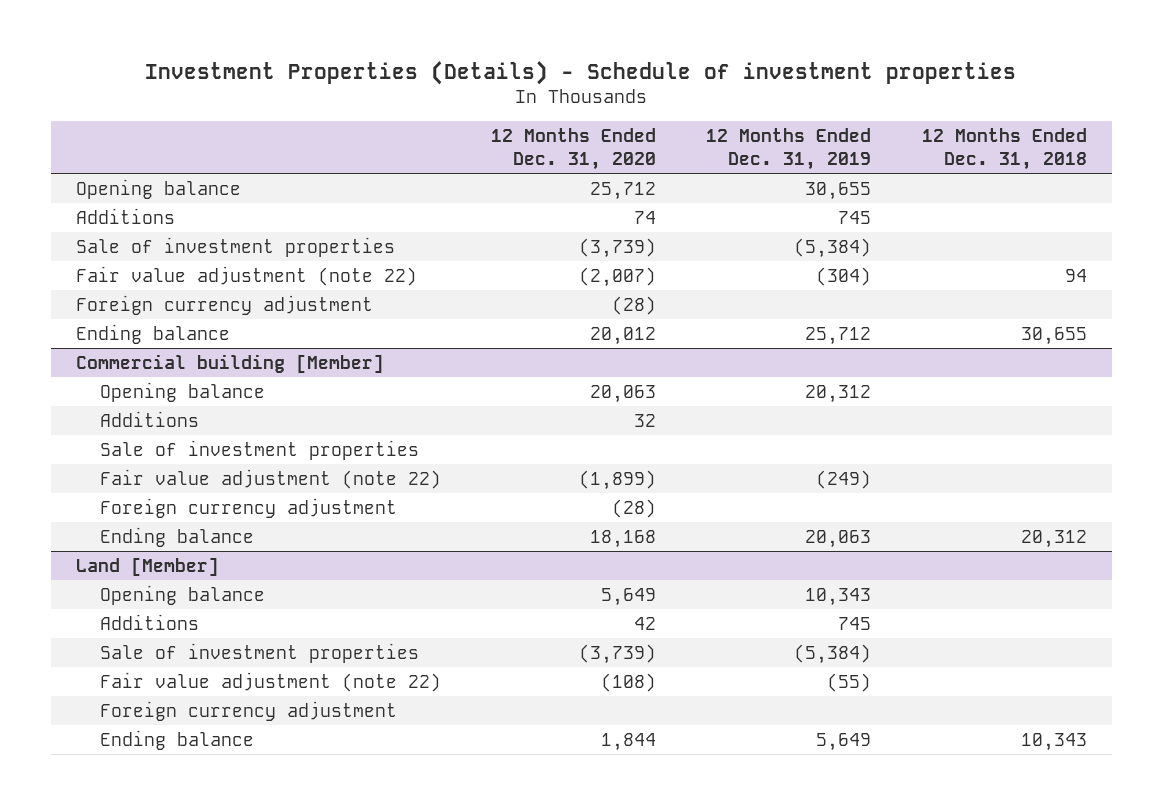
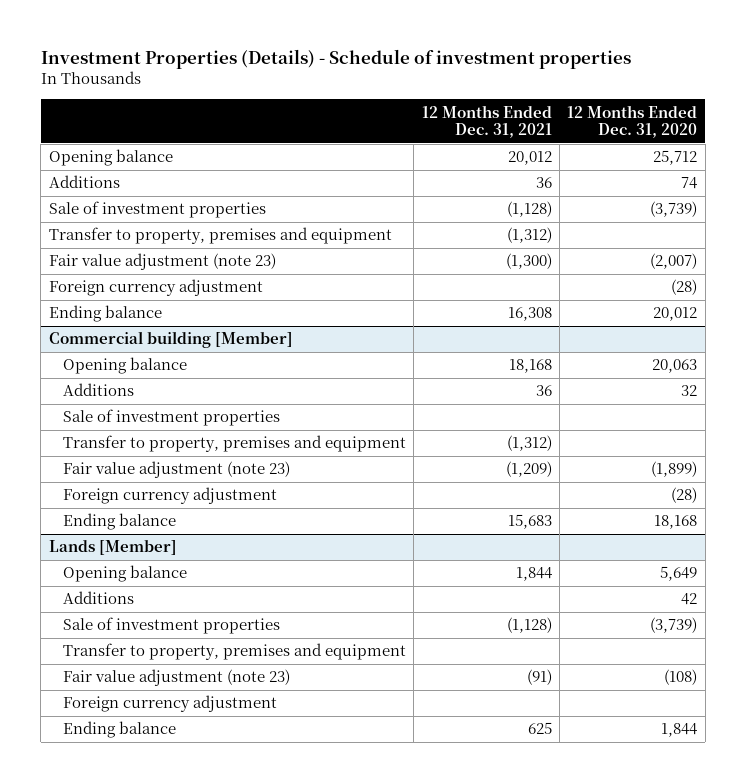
- | 12 Months Ended Dec. 31, 2020 | 12 Months Ended Dec. 31, 2019 | 12 Months Ended Dec. 31, 2018
+ | 12 Months Ended Dec. 31, 2021 | 12 Months Ended Dec. 31, 2020
- Fair value adjustment (note 22) | (2,007) | (304) | 94
+ Transfer to property, premises and equipment | (1,312) |
+ Fair value adjustment (note 23) | (1,300) | (2,007)
@ Commercial building [Member]
- Fair value adjustment (note 22) | (1,899) | (249) |
+ Transfer to property, premises and equipment | (1,312) |
+ Fair value adjustment (note 23) | (1,209) | (1,899)
- Land [Member]
+ Lands [Member]
- Fair value adjustment (note 22) | (108) | (55) |
+ Transfer to property, premises and equipment
+ Fair value adjustment (note 23) | (91) | (108)

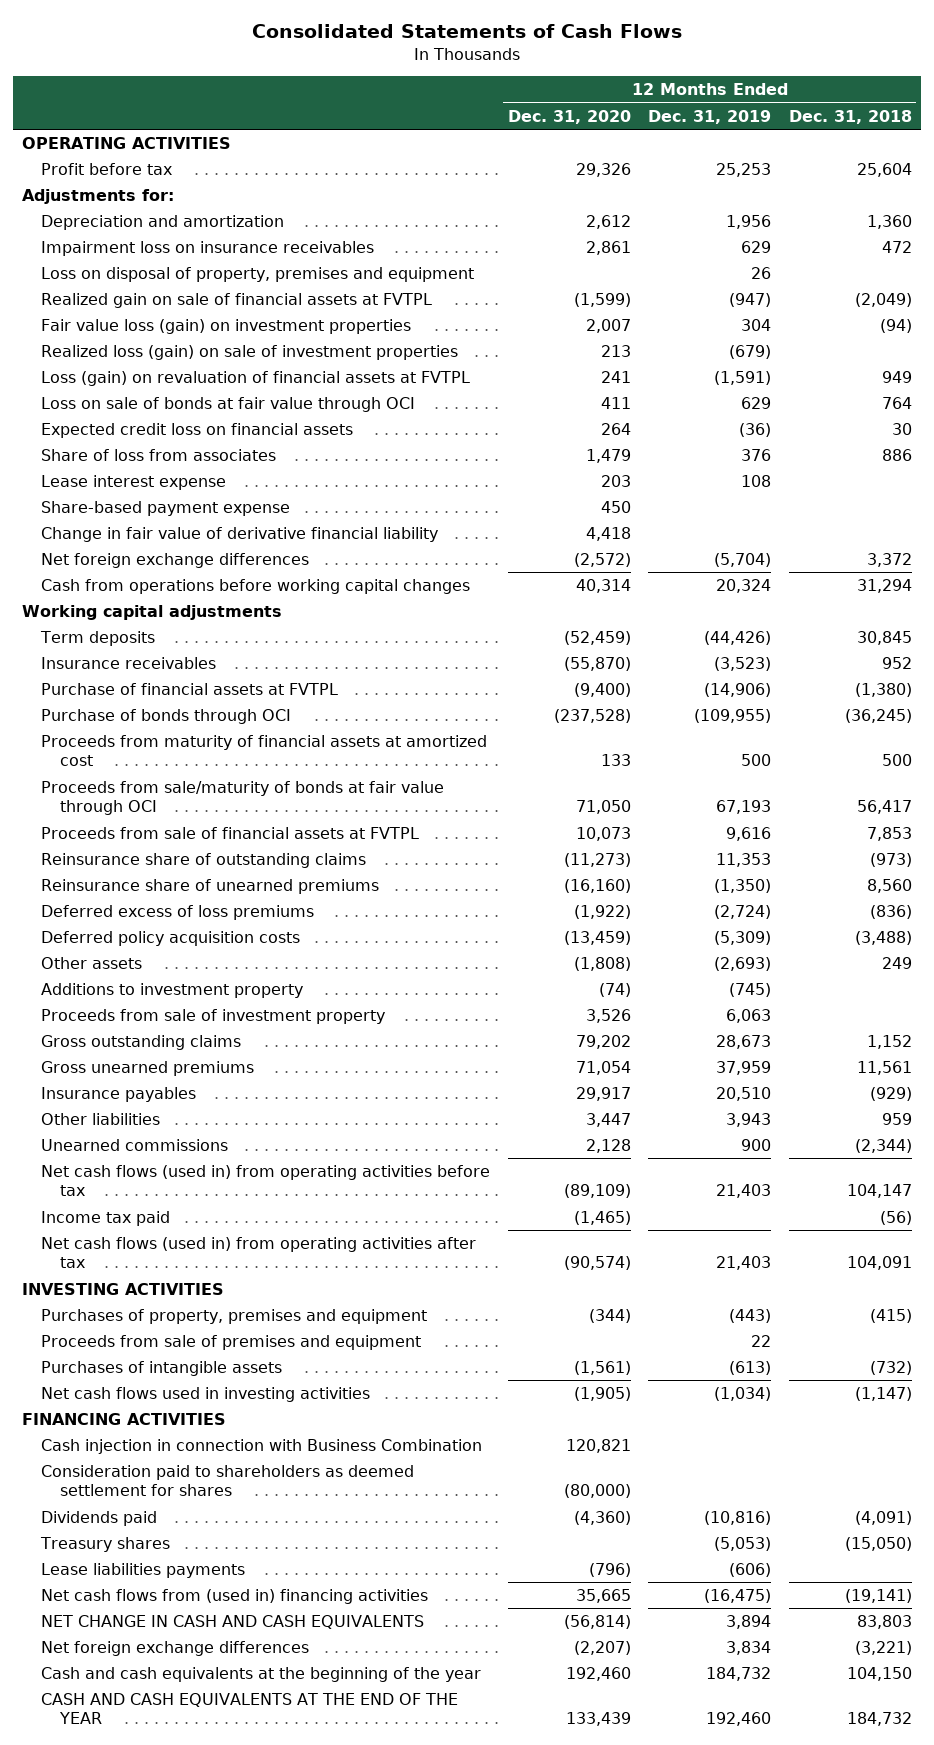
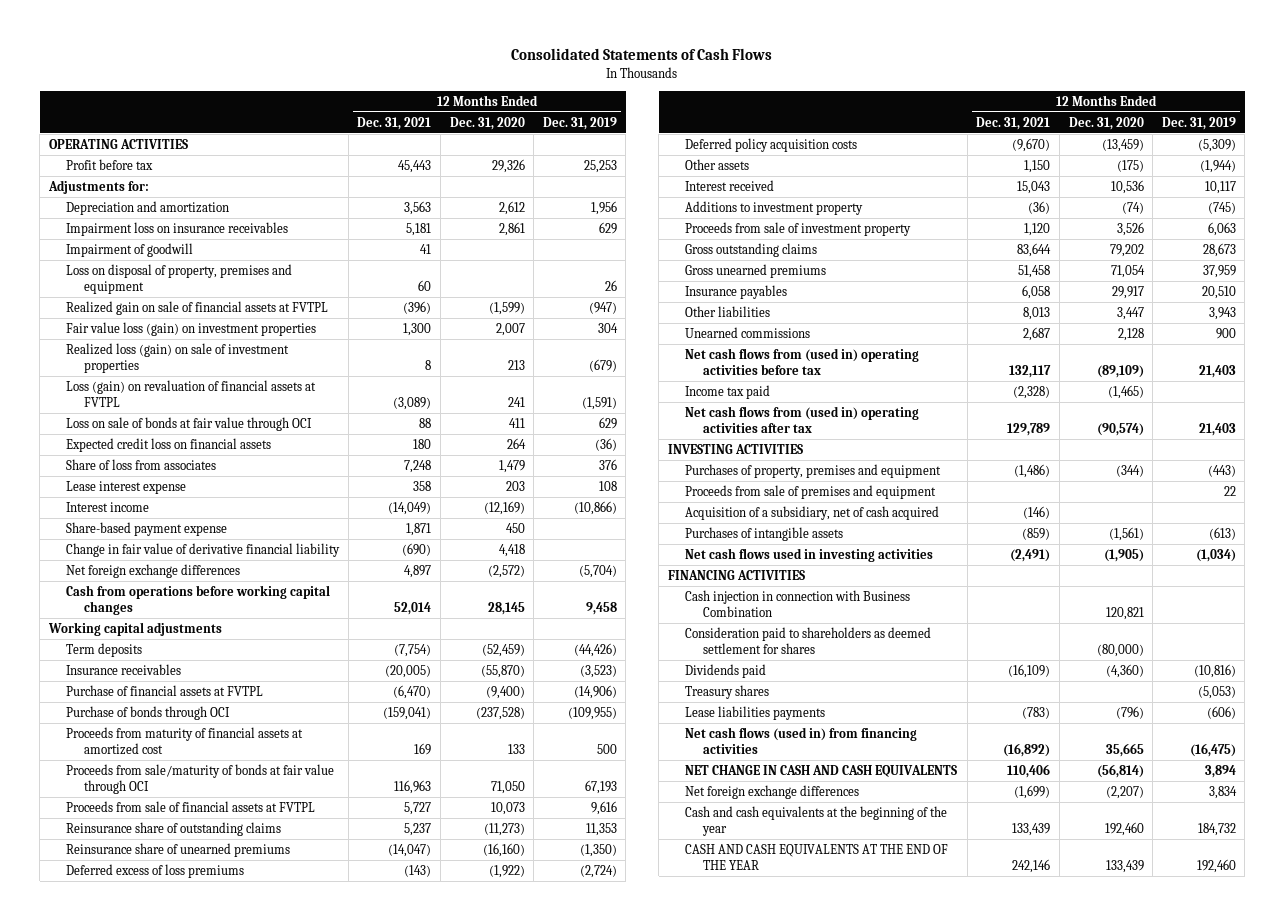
- | 12 Months Ended Dec. 31, 2020 | 12 Months Ended Dec. 31, 2019 | 12 Months Ended Dec. 31, 2018
+ | 12 Months Ended Dec. 31, 2021 | 12 Months Ended Dec. 31, 2020 | 12 Months Ended Dec. 31, 2019
+ Impairment of goodwill | 41 | |
+ Interest income | (14,049) | (12,169) | (10,866)
- Cash from operations before working capital changes | 40,314 | 20,324 | 31,294
+ Cash from operations before working capital changes | 52,014 | 28,145 | 9,458
- Other assets | (1,808) | (2,693) | 249
+ Other assets | 1,150 | (175) | (1,944)
+ Interest received | 15,043 | 10,536 | 10,117
- Net cash flows (used in) from operating activities before tax | (89,109) | 21,403 | 104,147
+ Net cash flows from (used in) operating activities before tax | 132,117 | (89,109) | 21,403
- Net cash flows (used in) from operating activities after tax | (90,574) | 21,403 | 104,091
+ Net cash flows from (used in) operating activities after tax | 129,789 | (90,574) | 21,403
+ Acquisition of a subsidiary, net of cash acquired | (146) | |
- Net cash flows from (used in) financing activities | 35,665 | (16,475) | (19,141)
+ Net cash flows (used in) from financing activities | (16,892) | 35,665 | (16,475)

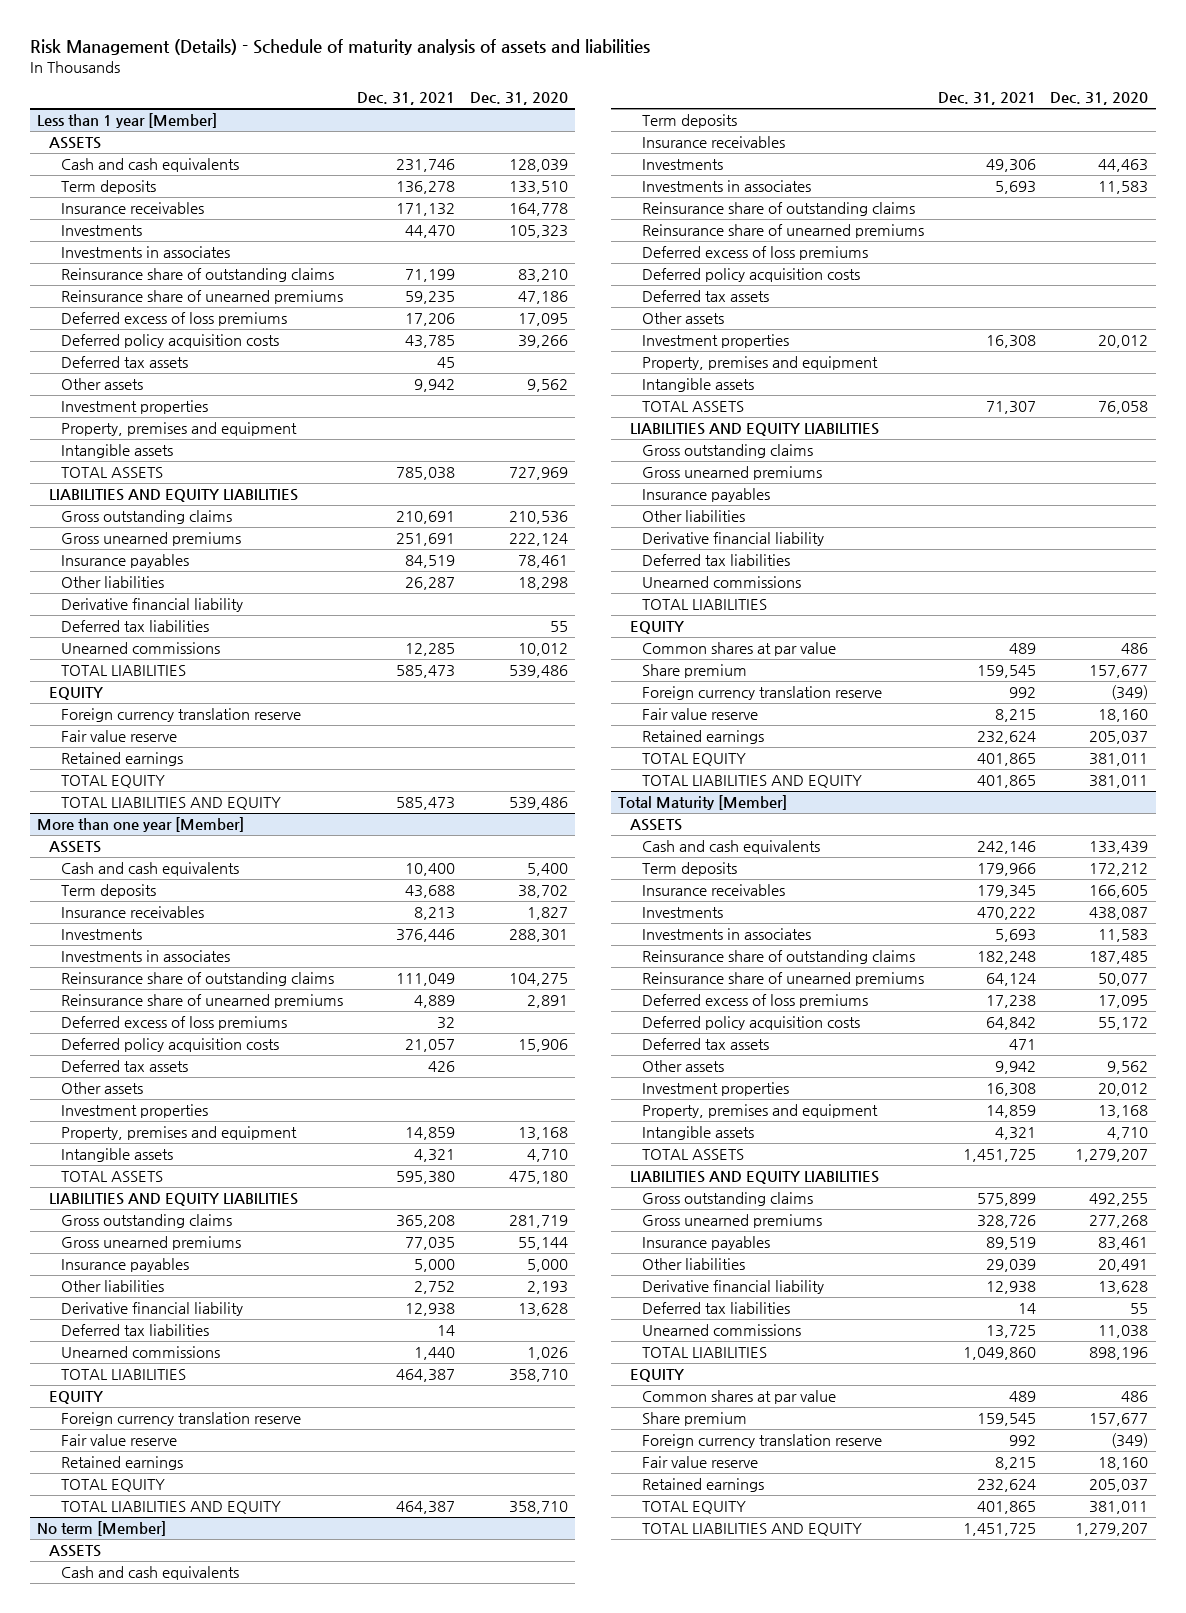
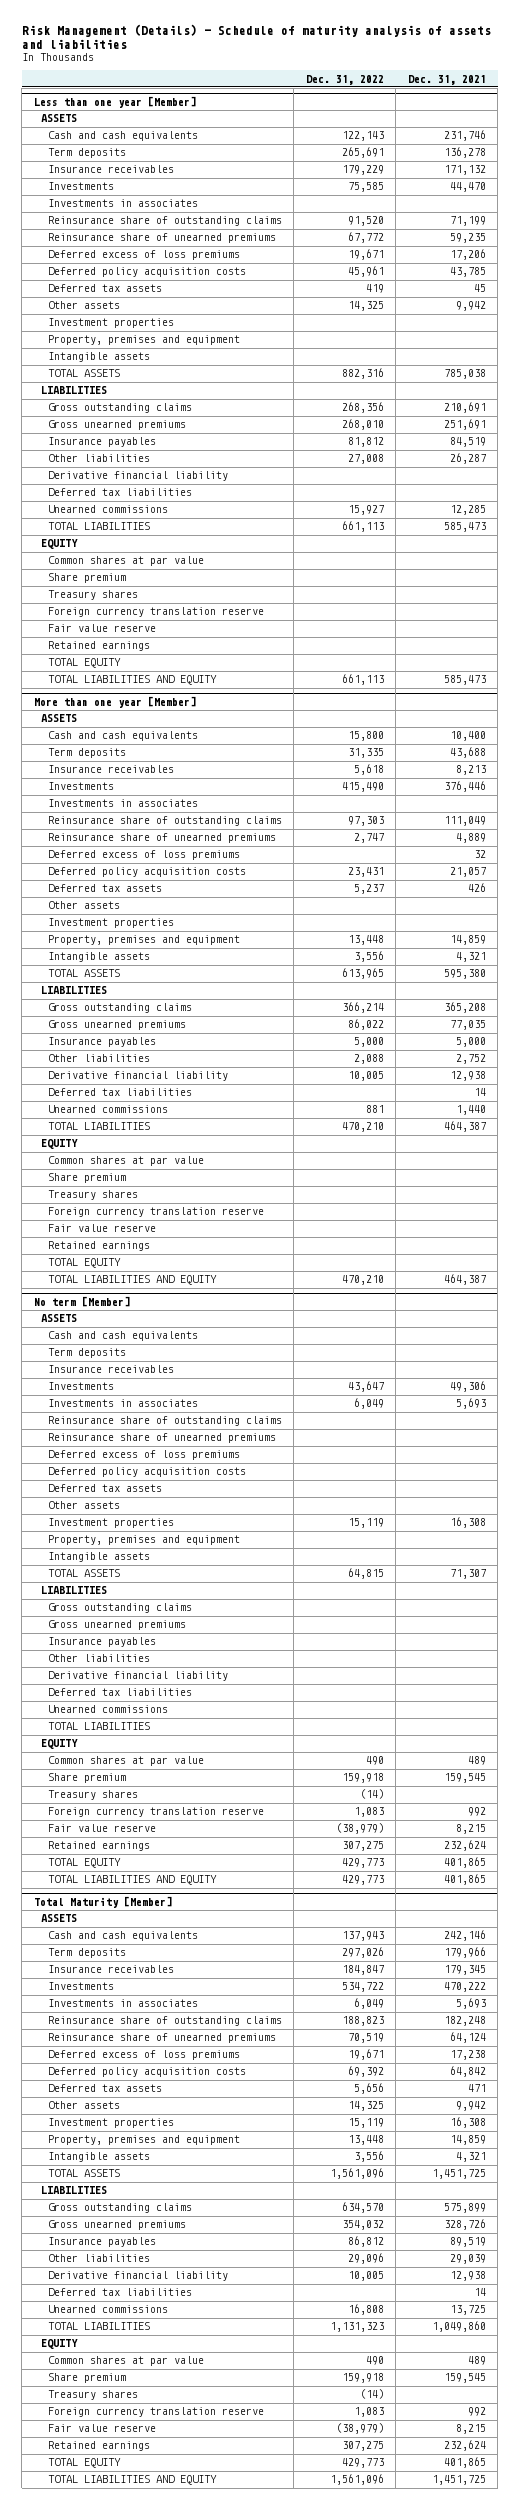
- | Dec. 31, 2021 | Dec. 31, 2020
+ | Dec. 31, 2022 | Dec. 31, 2021
- Less than 1 year [Member]
+ Less than one year [Member]
- LIABILITIES AND EQUITY LIABILITIES
+ LIABILITIES
+ Common shares at par value
+ Share premium
+ Treasury shares
@ More than one year [Member]
- LIABILITIES AND EQUITY LIABILITIES
+ LIABILITIES
+ Common shares at par value
+ Share premium
+ Treasury shares
@ No term [Member]
- LIABILITIES AND EQUITY LIABILITIES
+ LIABILITIES
+ Treasury shares | (14) |
@ Total Maturity [Member]
- LIABILITIES AND EQUITY LIABILITIES
+ LIABILITIES
+ Treasury shares | (14) |

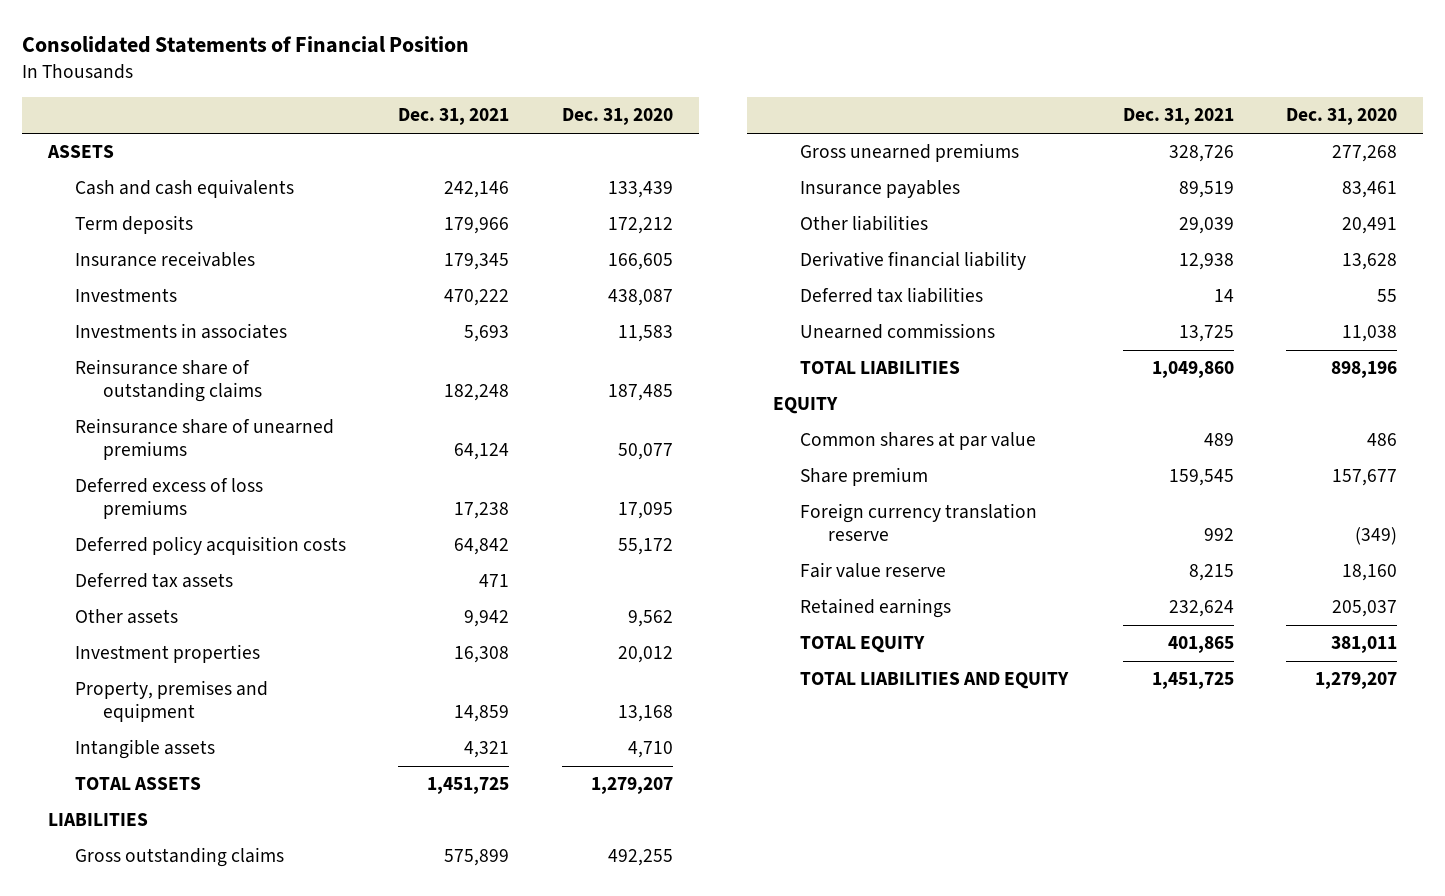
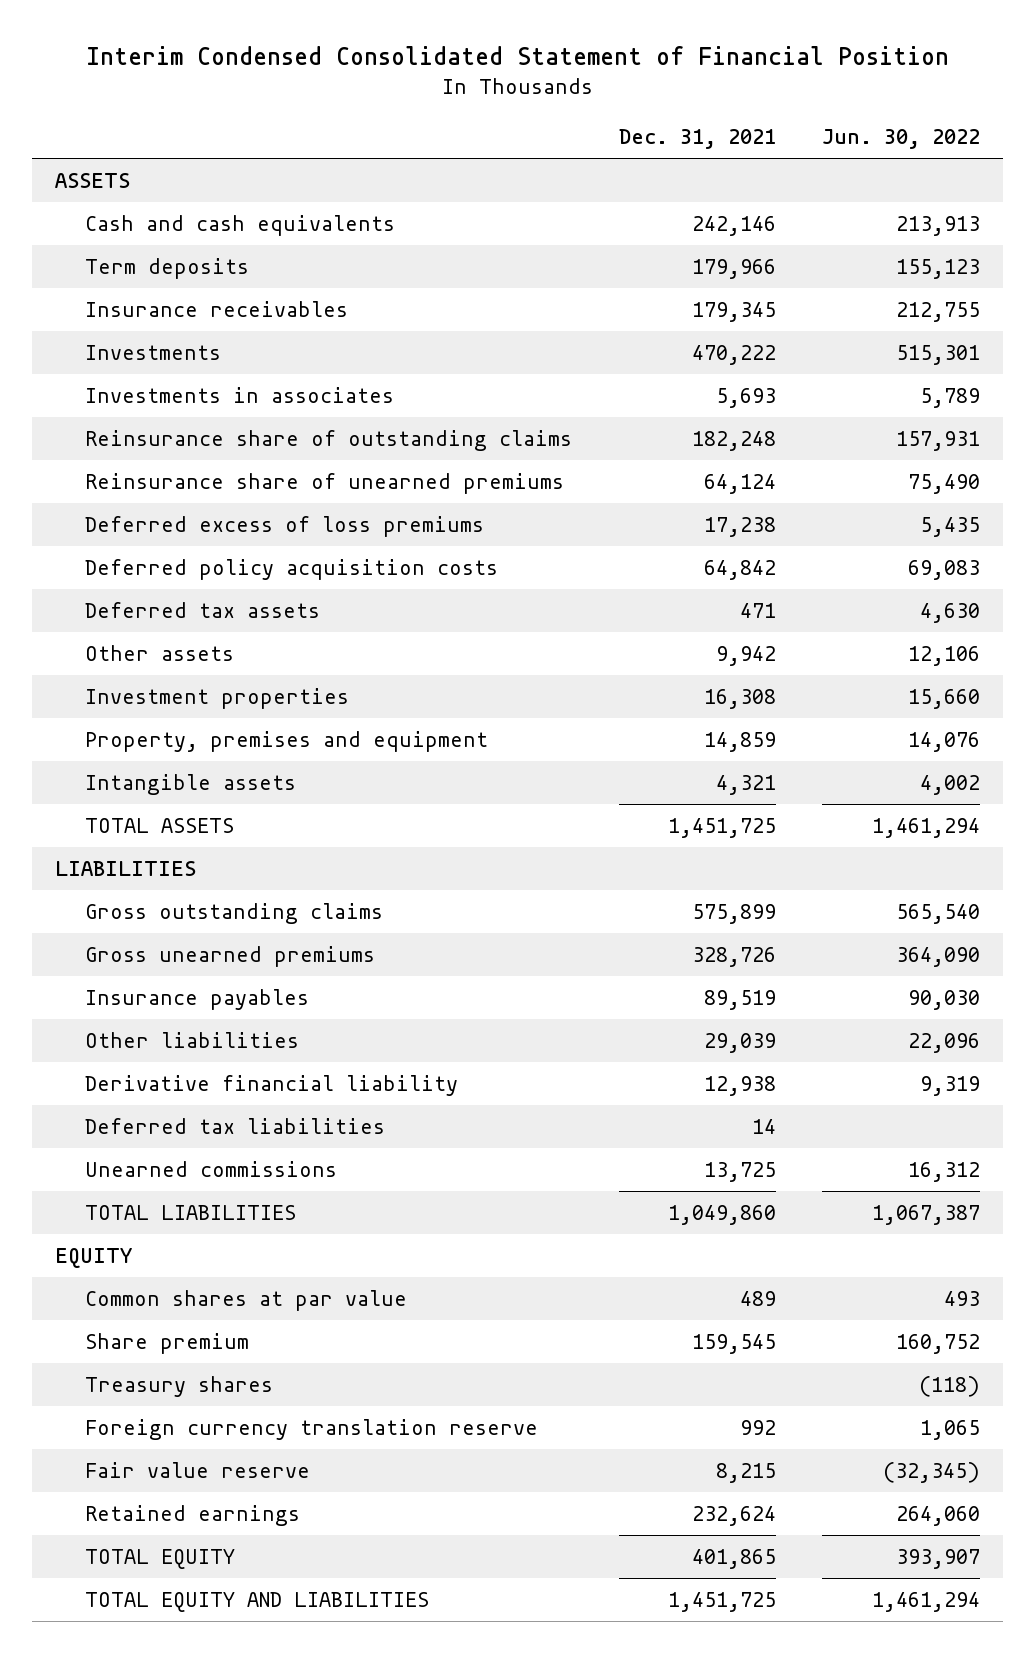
- Consolidated Statements of Financial Position
+ Interim Condensed Consolidated Statement of Financial Position
- | Dec. 31, 2021 | Dec. 31, 2020
+ | Dec. 31, 2021 | Jun. 30, 2022
+ Treasury shares | | (118)
- TOTAL LIABILITIES AND EQUITY | 1,451,725 | 1,279,207
+ TOTAL EQUITY AND LIABILITIES | 1,451,725 | 1,461,294

